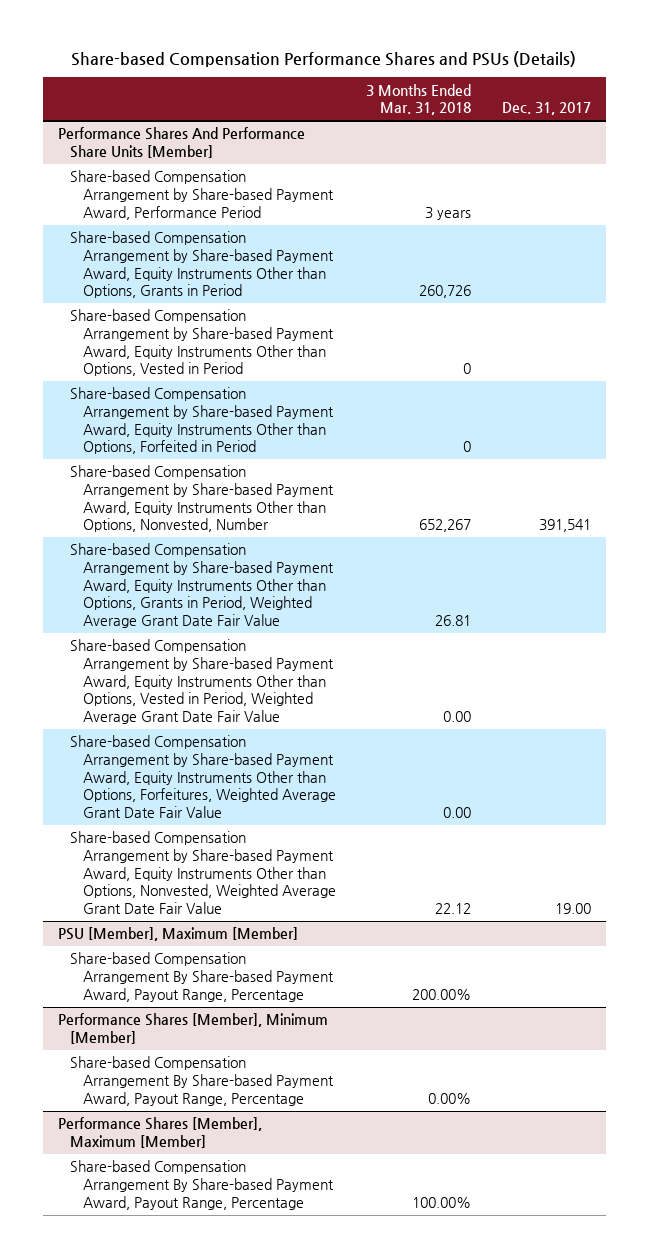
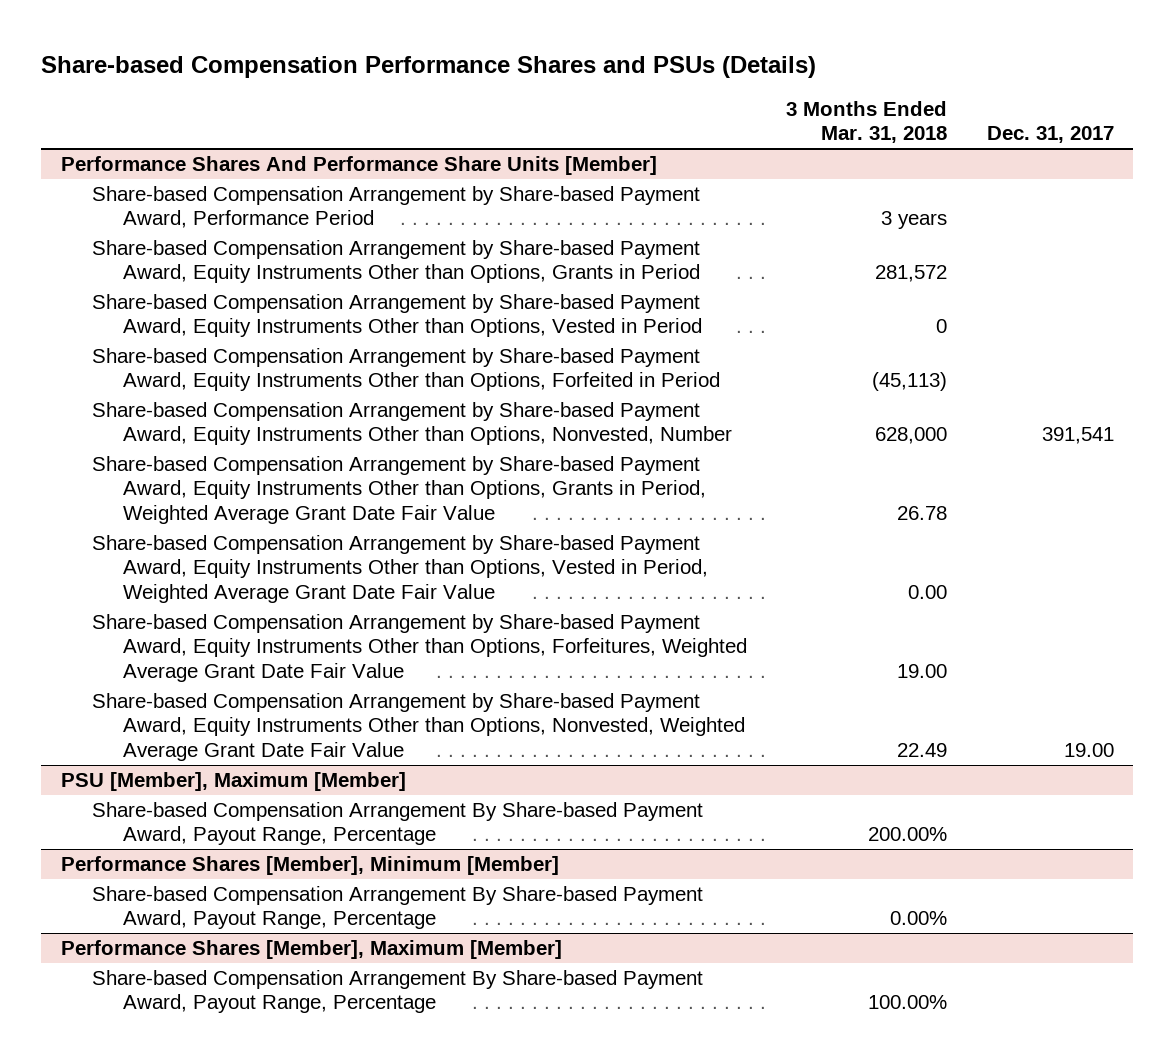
@ Performance Shares And Performance Share Units [Member]
- Share-based Compensation Arrangement by Share-based Payment Award, Equity Instruments Other than Options, Grants in Period | 260,726 |
+ Share-based Compensation Arrangement by Share-based Payment Award, Equity Instruments Other than Options, Grants in Period | 281,572 |
- Share-based Compensation Arrangement by Share-based Payment Award, Equity Instruments Other than Options, Forfeited in Period | 0 |
- Share-based Compensation Arrangement by Share-based Payment Award, Equity Instruments Other than Options, Nonvested, Number | 652,267 | 391,541
- Share-based Compensation Arrangement by Share-based Payment Award, Equity Instruments Other than Options, Grants in Period, Weighted Average Grant Date Fair Value | 26.81 |
+ Share-based Compensation Arrangement by Share-based Payment Award, Equity Instruments Other than Options, Forfeited in Period | (45,113) |
+ Share-based Compensation Arrangement by Share-based Payment Award, Equity Instruments Other than Options, Nonvested, Number | 628,000 | 391,541
+ Share-based Compensation Arrangement by Share-based Payment Award, Equity Instruments Other than Options, Grants in Period, Weighted Average Grant Date Fair Value | 26.78 |
- Share-based Compensation Arrangement by Share-based Payment Award, Equity Instruments Other than Options, Forfeitures, Weighted Average Grant Date Fair Value | 0.00 |
- Share-based Compensation Arrangement by Share-based Payment Award, Equity Instruments Other than Options, Nonvested, Weighted Average Grant Date Fair Value | 22.12 | 19.00
+ Share-based Compensation Arrangement by Share-based Payment Award, Equity Instruments Other than Options, Forfeitures, Weighted Average Grant Date Fair Value | 19.00 |
+ Share-based Compensation Arrangement by Share-based Payment Award, Equity Instruments Other than Options, Nonvested, Weighted Average Grant Date Fair Value | 22.49 | 19.00

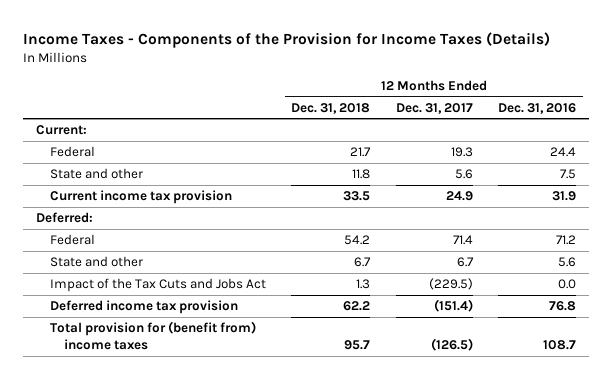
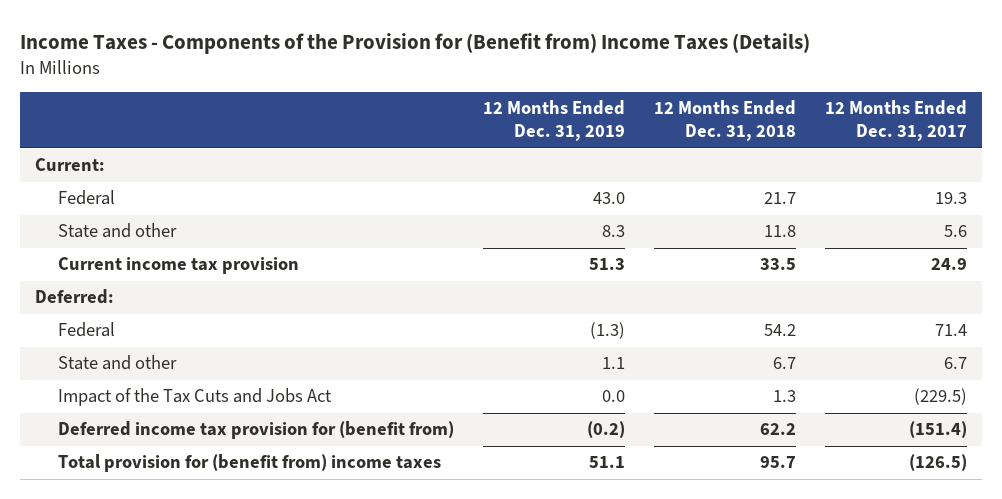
- Income Taxes - Components of the Provision for Income Taxes (Details)
+ Income Taxes - Components of the Provision for (Benefit from) Income Taxes (Details)
- | 12 Months Ended Dec. 31, 2018 | 12 Months Ended Dec. 31, 2017 | 12 Months Ended Dec. 31, 2016
+ | 12 Months Ended Dec. 31, 2019 | 12 Months Ended Dec. 31, 2018 | 12 Months Ended Dec. 31, 2017
- Deferred income tax provision | 62.2 | (151.4) | 76.8
+ Deferred income tax provision for (benefit from) | (0.2) | 62.2 | (151.4)

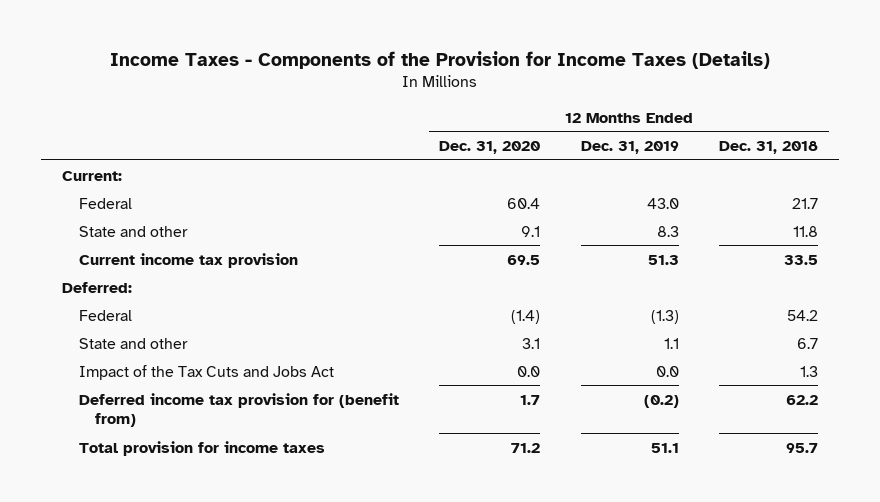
- Income Taxes - Components of the Provision for (Benefit from) Income Taxes (Details)
+ Income Taxes - Components of the Provision for Income Taxes (Details)
- | 12 Months Ended Dec. 31, 2019 | 12 Months Ended Dec. 31, 2018 | 12 Months Ended Dec. 31, 2017
+ | 12 Months Ended Dec. 31, 2020 | 12 Months Ended Dec. 31, 2019 | 12 Months Ended Dec. 31, 2018
- Total provision for (benefit from) income taxes | 51.1 | 95.7 | (126.5)
+ Total provision for income taxes | 71.2 | 51.1 | 95.7

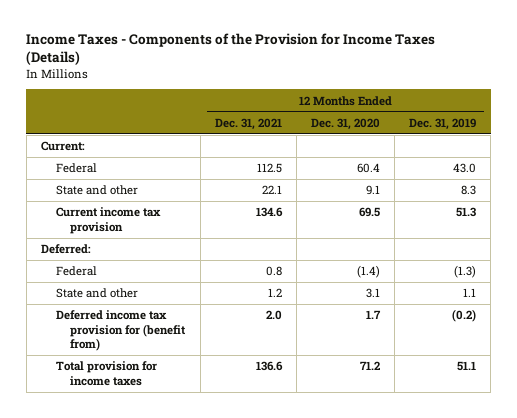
- | 12 Months Ended Dec. 31, 2020 | 12 Months Ended Dec. 31, 2019 | 12 Months Ended Dec. 31, 2018
+ | 12 Months Ended Dec. 31, 2021 | 12 Months Ended Dec. 31, 2020 | 12 Months Ended Dec. 31, 2019
- Impact of the Tax Cuts and Jobs Act | 0.0 | 0.0 | 1.3

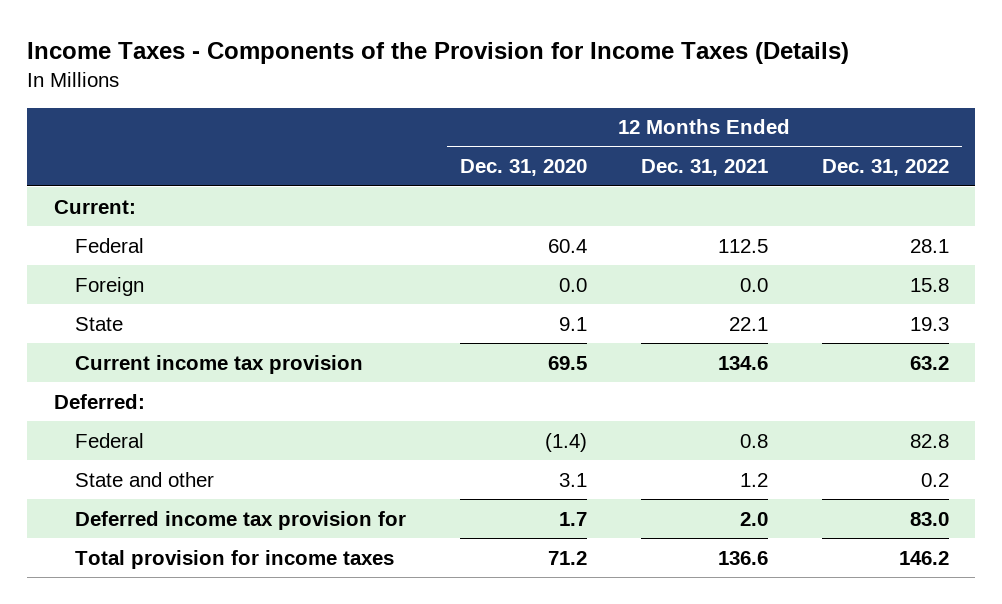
- | 12 Months Ended Dec. 31, 2021 | 12 Months Ended Dec. 31, 2020 | 12 Months Ended Dec. 31, 2019
+ | 12 Months Ended Dec. 31, 2020 | 12 Months Ended Dec. 31, 2021 | 12 Months Ended Dec. 31, 2022
- State and other | 22.1 | 9.1 | 8.3
+ Foreign | 0.0 | 0.0 | 15.8
+ State | 9.1 | 22.1 | 19.3
- Deferred income tax provision for (benefit from) | 2.0 | 1.7 | (0.2)
+ Deferred income tax provision for | 1.7 | 2.0 | 83.0

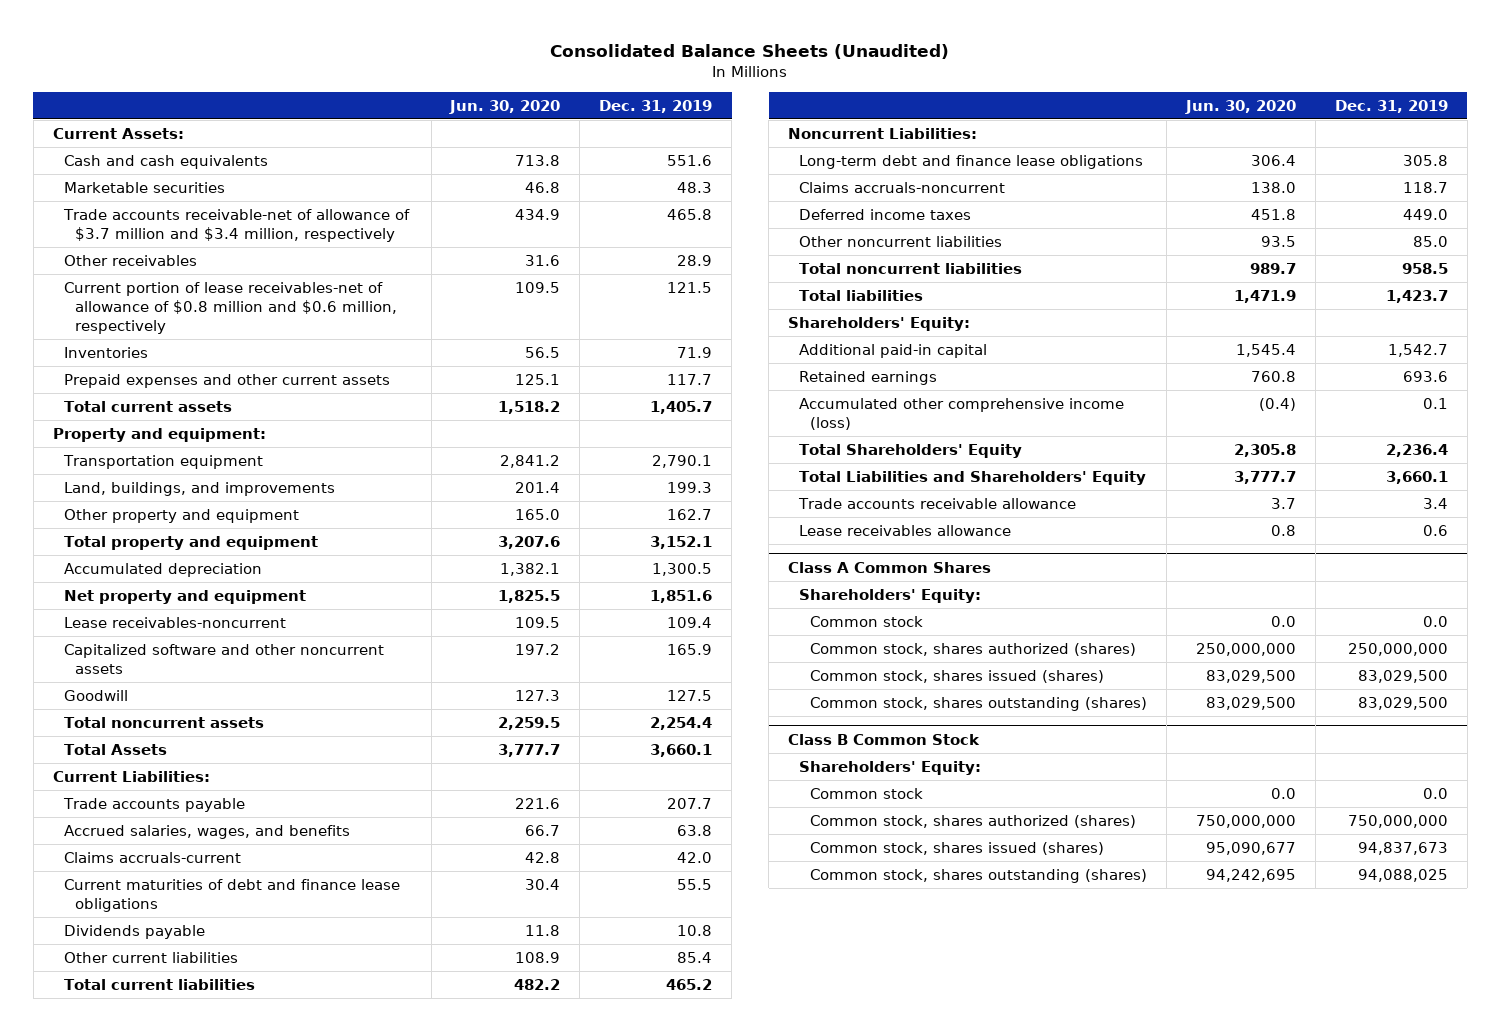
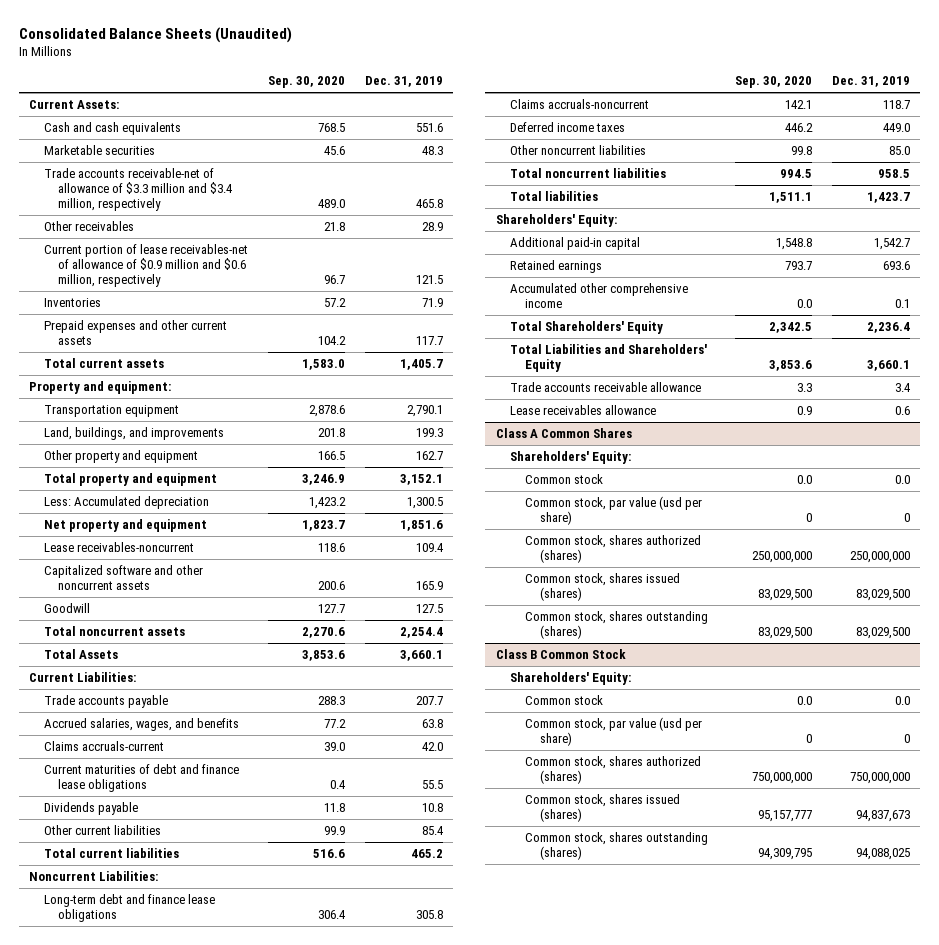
- | Jun. 30, 2020 | Dec. 31, 2019
+ | Sep. 30, 2020 | Dec. 31, 2019
- Trade accounts receivable-net of allowance of $3.7 million and $3.4 million, respectively | 434.9 | 465.8
+ Trade accounts receivable-net of allowance of $3.3 million and $3.4 million, respectively | 489.0 | 465.8
- Current portion of lease receivables-net of allowance of $0.8 million and $0.6 million, respectively | 109.5 | 121.5
+ Current portion of lease receivables-net of allowance of $0.9 million and $0.6 million, respectively | 96.7 | 121.5
- Accumulated depreciation | 1,382.1 | 1,300.5
+ Less: Accumulated depreciation | 1,423.2 | 1,300.5
- Accumulated other comprehensive income (loss) | (0.4) | 0.1
+ Accumulated other comprehensive income | 0.0 | 0.1
@ Class A Common Shares
+ Common stock, par value (usd per share) | 0 | 0
@ Class B Common Stock
+ Common stock, par value (usd per share) | 0 | 0

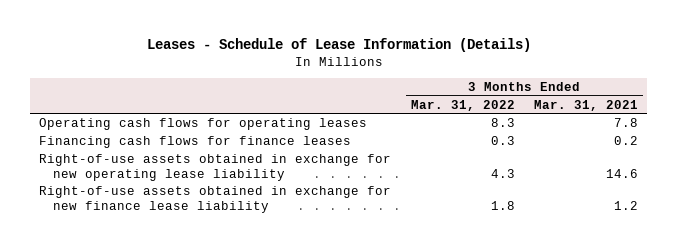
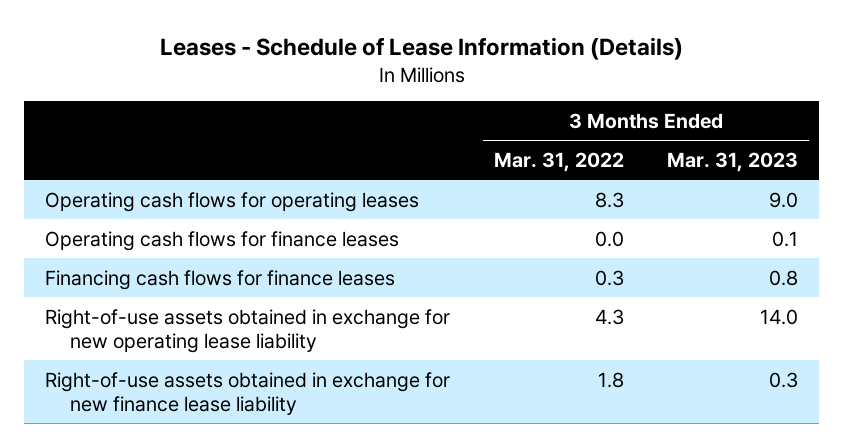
- | 3 Months Ended Mar. 31, 2022 | 3 Months Ended Mar. 31, 2021
+ | 3 Months Ended Mar. 31, 2022 | 3 Months Ended Mar. 31, 2023
+ Operating cash flows for finance leases | 0.0 | 0.1

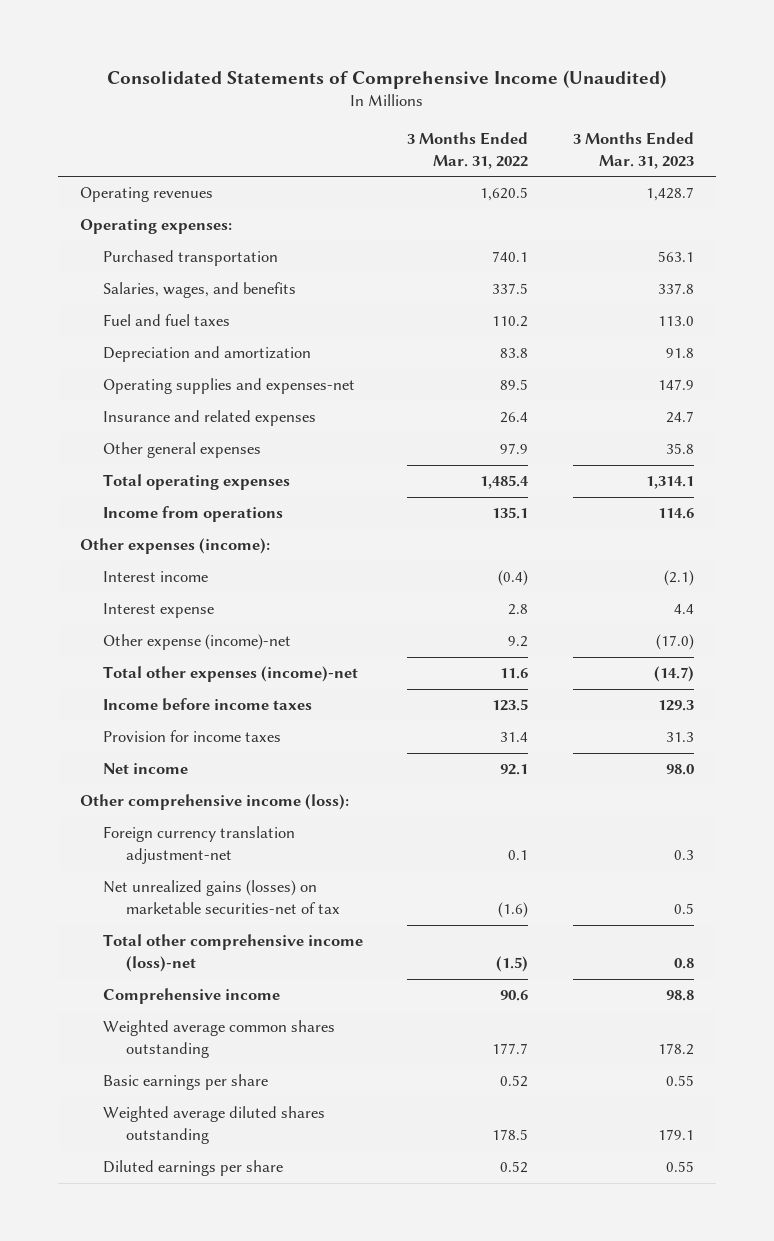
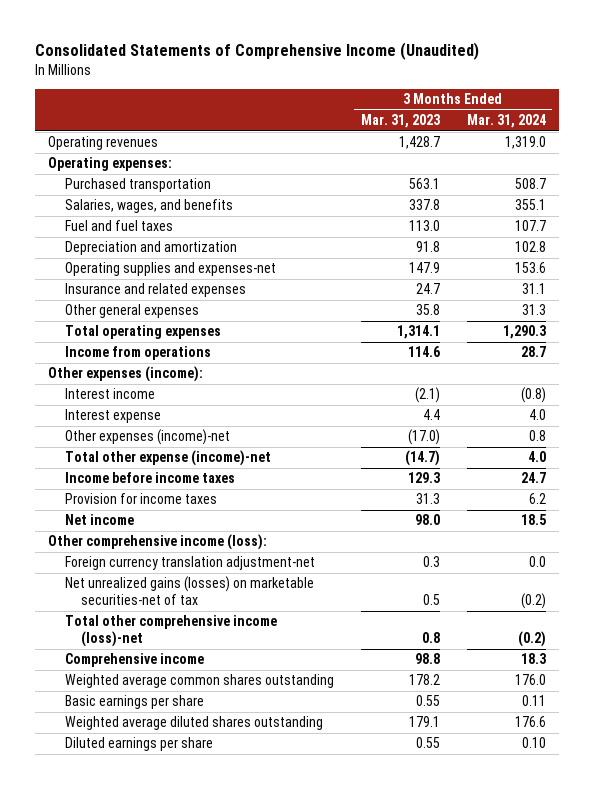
- | 3 Months Ended Mar. 31, 2022 | 3 Months Ended Mar. 31, 2023
+ | 3 Months Ended Mar. 31, 2023 | 3 Months Ended Mar. 31, 2024
- Other expense (income)-net | 9.2 | (17.0)
- Total other expenses (income)-net | 11.6 | (14.7)
+ Other expenses (income)-net | (17.0) | 0.8
+ Total other expense (income)-net | (14.7) | 4.0

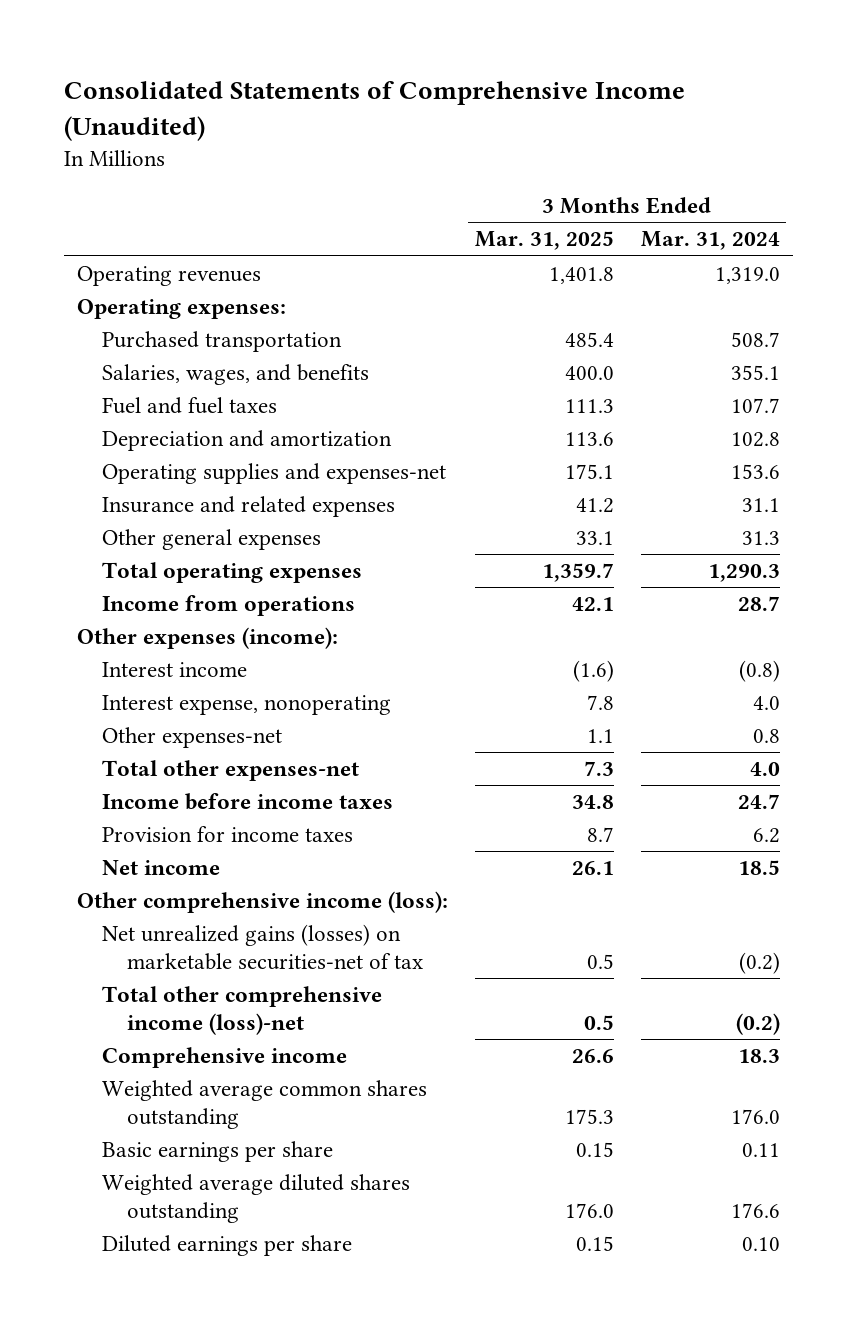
- | 3 Months Ended Mar. 31, 2023 | 3 Months Ended Mar. 31, 2024
+ | 3 Months Ended Mar. 31, 2025 | 3 Months Ended Mar. 31, 2024
- Interest expense | 4.4 | 4.0
- Other expenses (income)-net | (17.0) | 0.8
- Total other expense (income)-net | (14.7) | 4.0
+ Interest expense, nonoperating | 7.8 | 4.0
+ Other expenses-net | 1.1 | 0.8
+ Total other expenses-net | 7.3 | 4.0
- Foreign currency translation adjustment-net | 0.3 | 0.0

